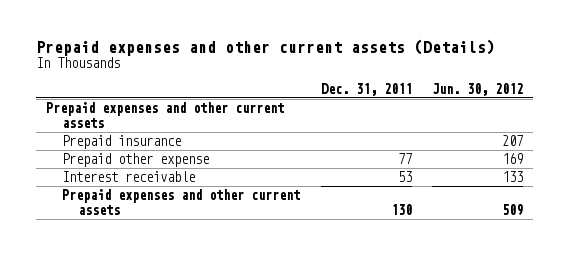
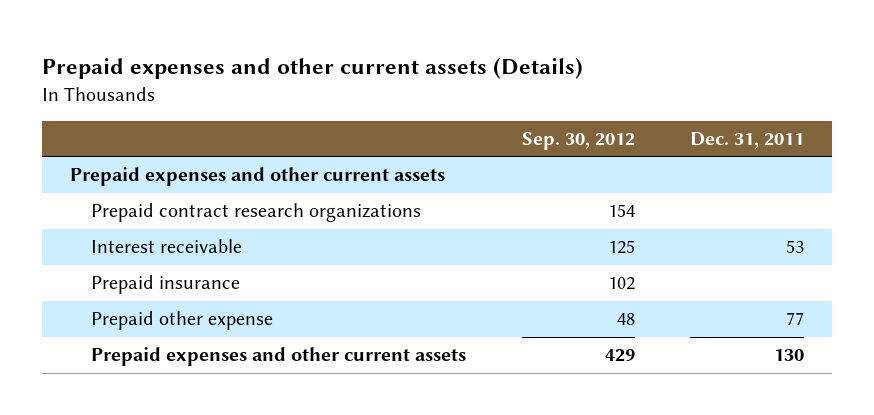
- | Dec. 31, 2011 | Jun. 30, 2012
+ | Sep. 30, 2012 | Dec. 31, 2011
+ Prepaid contract research organizations | 154 |
moved up: Interest receivable | 125 | 53

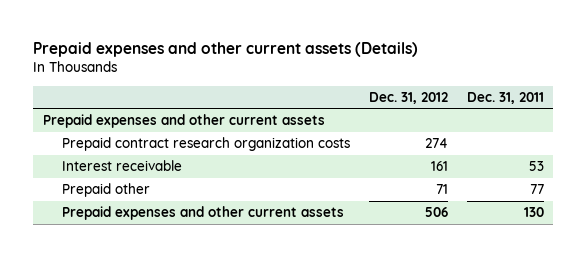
- | Sep. 30, 2012 | Dec. 31, 2011
+ | Dec. 31, 2012 | Dec. 31, 2011
- Prepaid contract research organizations | 154 |
+ Prepaid contract research organization costs | 274 |
- Prepaid insurance | 102 |
- Prepaid other expense | 48 | 77
+ Prepaid other | 71 | 77

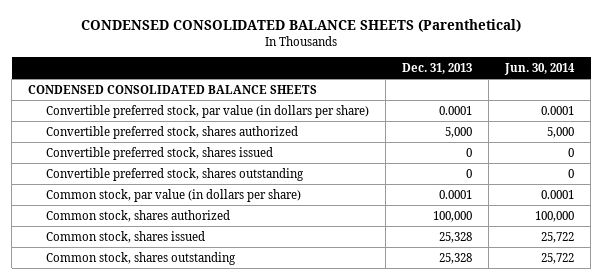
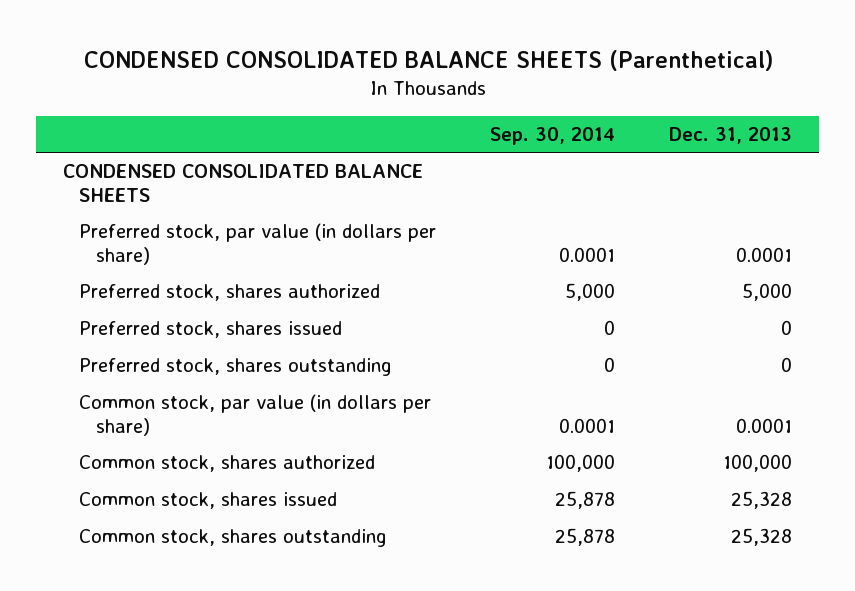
- | Dec. 31, 2013 | Jun. 30, 2014
+ | Sep. 30, 2014 | Dec. 31, 2013
- Convertible preferred stock, par value (in dollars per share) | 0.0001 | 0.0001
- Convertible preferred stock, shares authorized | 5,000 | 5,000
- Convertible preferred stock, shares issued | 0 | 0
- Convertible preferred stock, shares outstanding | 0 | 0
+ Preferred stock, par value (in dollars per share) | 0.0001 | 0.0001
+ Preferred stock, shares authorized | 5,000 | 5,000
+ Preferred stock, shares issued | 0 | 0
+ Preferred stock, shares outstanding | 0 | 0

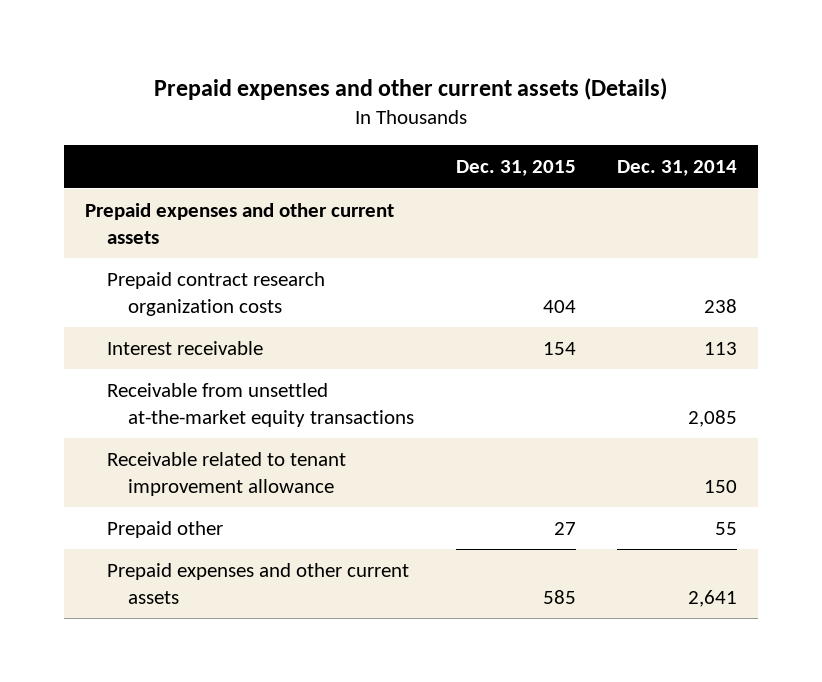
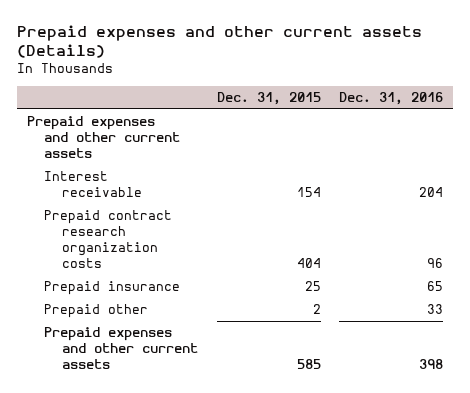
- | Dec. 31, 2015 | Dec. 31, 2014
+ | Dec. 31, 2015 | Dec. 31, 2016
- Receivable from unsettled at-the-market equity transactions | | 2,085
- Receivable related to tenant improvement allowance | | 150
- Prepaid other | 27 | 55
moved down: Prepaid contract research organization costs | 404 | 96
+ Prepaid insurance | 25 | 65
+ Prepaid other | 2 | 33

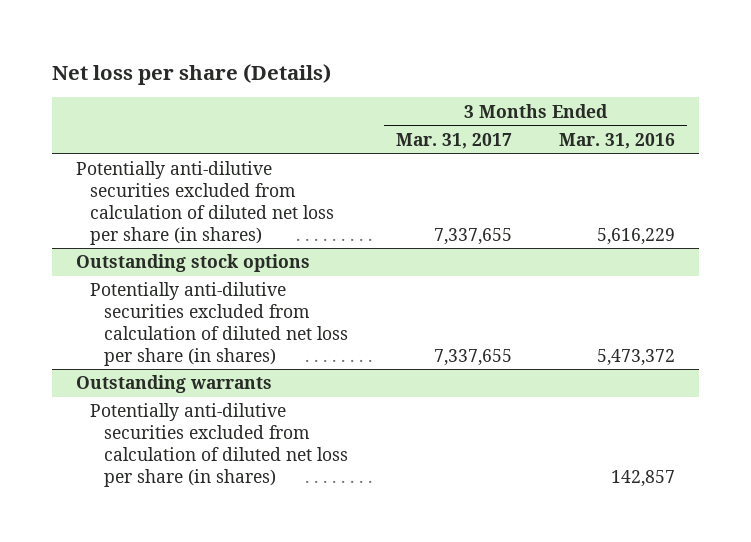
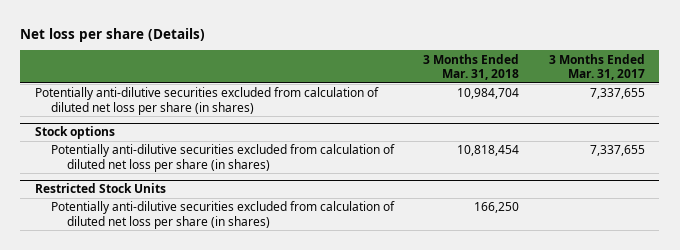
- | 3 Months Ended Mar. 31, 2017 | 3 Months Ended Mar. 31, 2016
+ | 3 Months Ended Mar. 31, 2018 | 3 Months Ended Mar. 31, 2017
- Outstanding stock options
+ Stock options
- Outstanding warrants
+ Restricted Stock Units

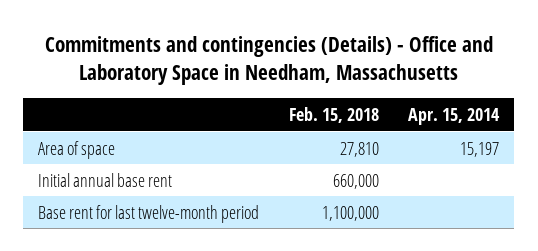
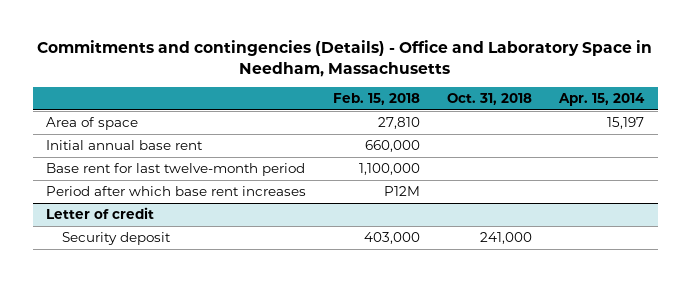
- | Feb. 15, 2018 | Apr. 15, 2014
+ | Feb. 15, 2018 | Oct. 31, 2018 | Apr. 15, 2014
+ Period after which base rent increases | P12M | |
+ Letter of credit
+ Security deposit | 403,000 | 241,000 |

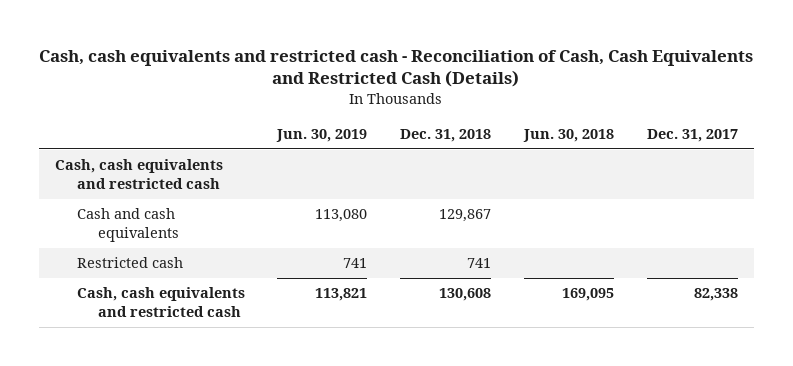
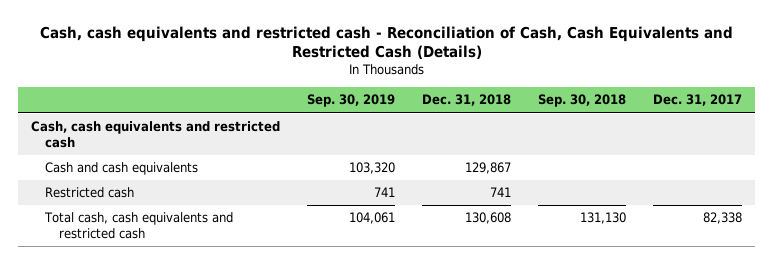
- | Jun. 30, 2019 | Dec. 31, 2018 | Jun. 30, 2018 | Dec. 31, 2017
+ | Sep. 30, 2019 | Dec. 31, 2018 | Sep. 30, 2018 | Dec. 31, 2017
- Cash, cash equivalents and restricted cash | 113,821 | 130,608 | 169,095 | 82,338
+ Total cash, cash equivalents and restricted cash | 104,061 | 130,608 | 131,130 | 82,338

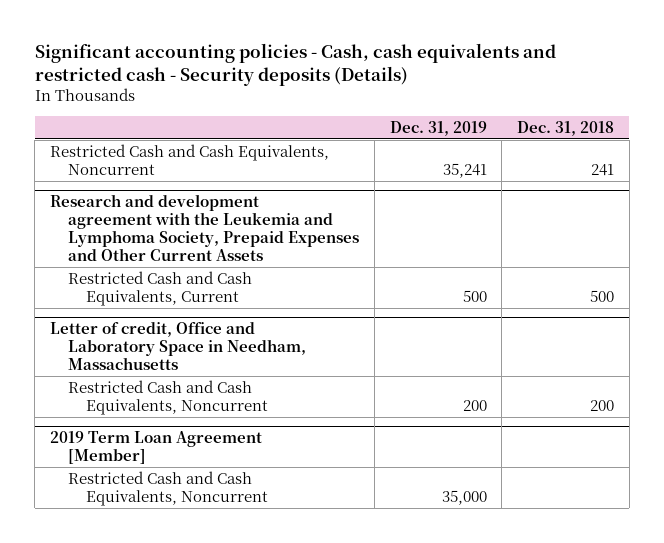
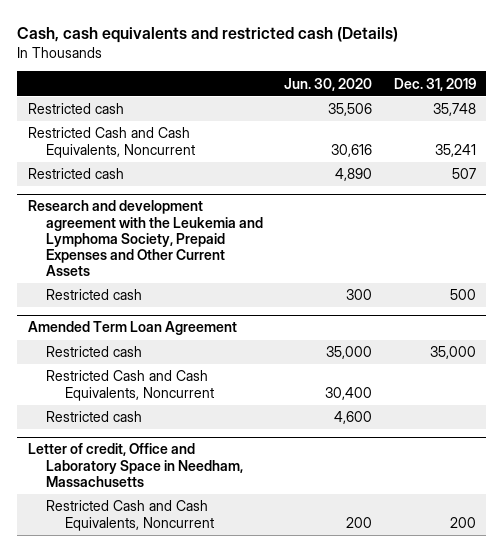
- Significant accounting policies - Cash, cash equivalents and restricted cash - Security deposits (Details)
+ Cash, cash equivalents and restricted cash (Details)
- | Dec. 31, 2019 | Dec. 31, 2018
+ | Jun. 30, 2020 | Dec. 31, 2019
+ Restricted cash | 35,506 | 35,748
+ Restricted cash | 4,890 | 507
@ Research and development agreement with the Leukemia and Lymphoma Society, Prepaid Expenses and Other Current Assets
- Restricted Cash and Cash Equivalents, Current | 500 | 500
+ Restricted cash | 300 | 500
+ Amended Term Loan Agreement
+ Restricted cash | 35,000 | 35,000
+ Restricted Cash and Cash Equivalents, Noncurrent | 30,400 |
+ Restricted cash | 4,600 |
- 2019 Term Loan Agreement [Member]
- Restricted Cash and Cash Equivalents, Noncurrent | 35,000 |

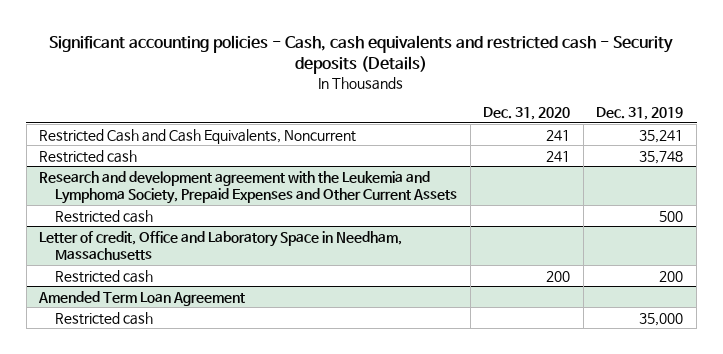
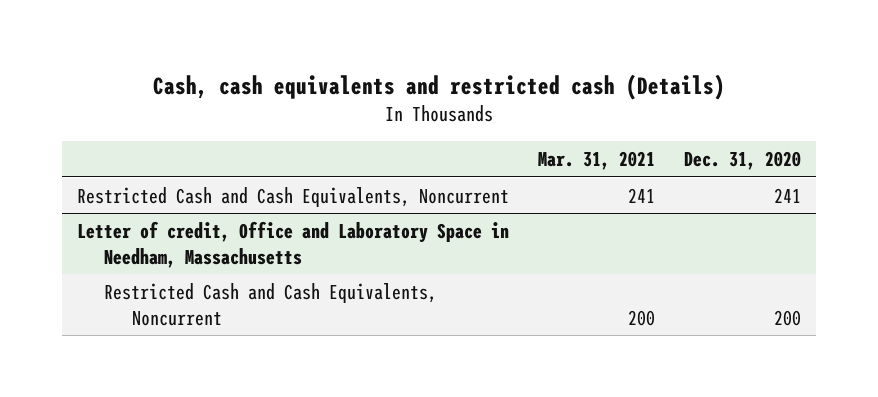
- Significant accounting policies - Cash, cash equivalents and restricted cash - Security deposits (Details)
+ Cash, cash equivalents and restricted cash (Details)
- | Dec. 31, 2020 | Dec. 31, 2019
+ | Mar. 31, 2021 | Dec. 31, 2020
- Restricted cash | 241 | 35,748
- Research and development agreement with the Leukemia and Lymphoma Society, Prepaid Expenses and Other Current Assets
- Restricted cash | | 500
@ Letter of credit, Office and Laboratory Space in Needham, Massachusetts
- Restricted cash | 200 | 200
- Amended Term Loan Agreement
- Restricted cash | | 35,000
@ Letter of credit, Office and Laboratory Space in Needham, Massachusetts
+ Restricted Cash and Cash Equivalents, Noncurrent | 200 | 200

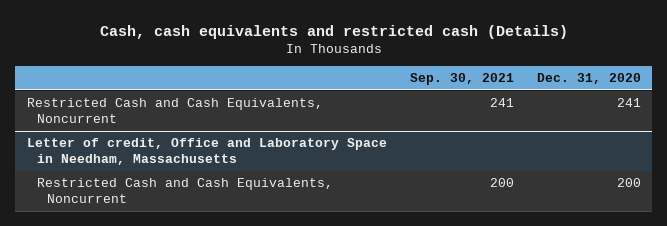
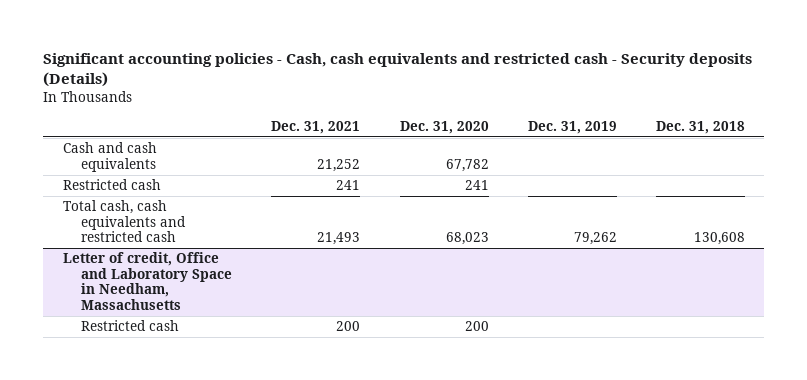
- Cash, cash equivalents and restricted cash (Details)
+ Significant accounting policies - Cash, cash equivalents and restricted cash - Security deposits (Details)
- | Sep. 30, 2021 | Dec. 31, 2020
+ | Dec. 31, 2021 | Dec. 31, 2020 | Dec. 31, 2019 | Dec. 31, 2018
- Restricted Cash and Cash Equivalents, Noncurrent | 241 | 241
+ Cash and cash equivalents | 21,252 | 67,782 | |
+ Restricted cash | 241 | 241 | |
+ Total cash, cash equivalents and restricted cash | 21,493 | 68,023 | 79,262 | 130,608
@ Letter of credit, Office and Laboratory Space in Needham, Massachusetts
- Restricted Cash and Cash Equivalents, Noncurrent | 200 | 200
+ Restricted cash | 200 | 200 | |

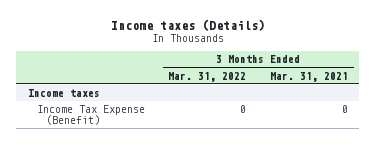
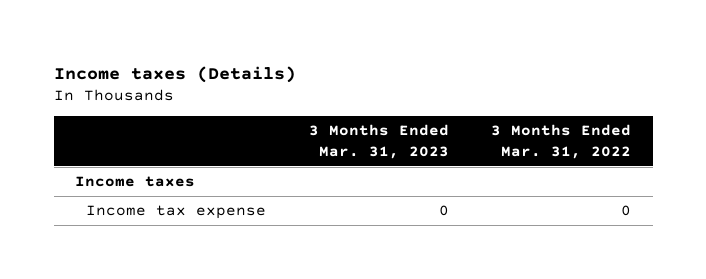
- | 3 Months Ended Mar. 31, 2022 | 3 Months Ended Mar. 31, 2021
+ | 3 Months Ended Mar. 31, 2023 | 3 Months Ended Mar. 31, 2022
- Income Tax Expense (Benefit) | 0 | 0
+ Income tax expense | 0 | 0

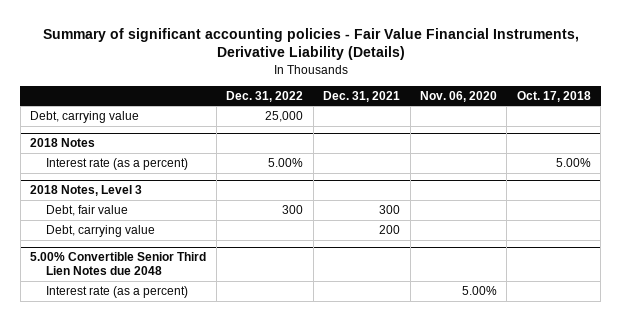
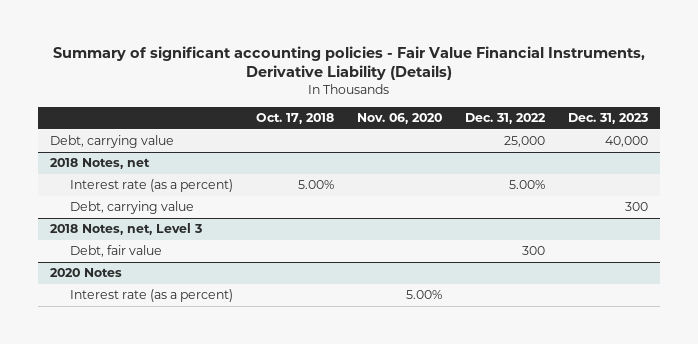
- | Dec. 31, 2022 | Dec. 31, 2021 | Nov. 06, 2020 | Oct. 17, 2018
+ | Oct. 17, 2018 | Nov. 06, 2020 | Dec. 31, 2022 | Dec. 31, 2023
- 2018 Notes
+ 2018 Notes, net
- 2018 Notes, Level 3
- Debt, fair value | 300 | 300 | |
- 5.00% Convertible Senior Third Lien Notes due 2048
+ 2018 Notes, net, Level 3
+ Debt, fair value | | | 300 |
+ 2020 Notes

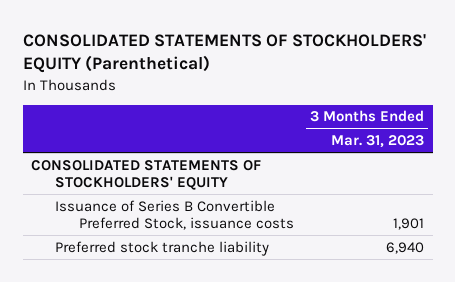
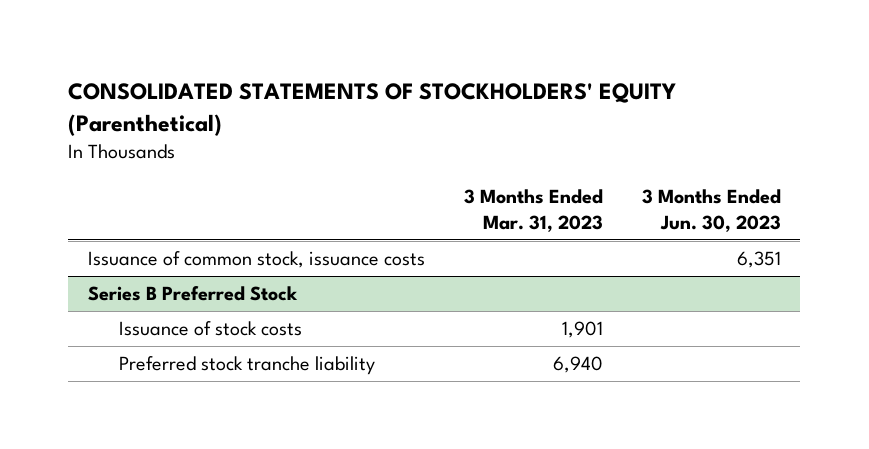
- | 3 Months Ended Mar. 31, 2023
+ | 3 Months Ended Mar. 31, 2023 | 3 Months Ended Jun. 30, 2023
- CONSOLIDATED STATEMENTS OF STOCKHOLDERS' EQUITY
- Issuance of Series B Convertible Preferred Stock, issuance costs | 1,901
+ Issuance of common stock, issuance costs | | 6,351
+ Series B Preferred Stock
+ Issuance of stock costs | 1,901 |

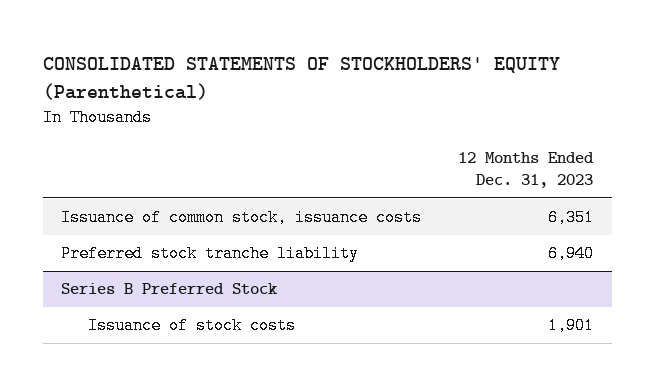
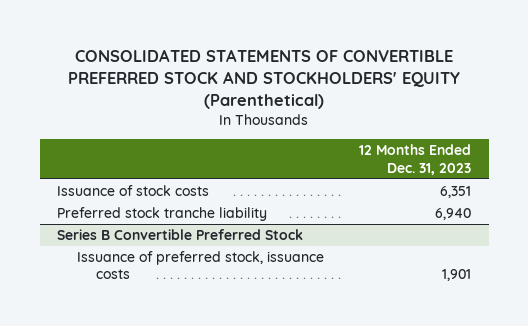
- CONSOLIDATED STATEMENTS OF STOCKHOLDERS' EQUITY (Parenthetical)
+ CONSOLIDATED STATEMENTS OF CONVERTIBLE PREFERRED STOCK AND STOCKHOLDERS' EQUITY (Parenthetical)
- Issuance of common stock, issuance costs | 6,351
+ Issuance of stock costs | 6,351
- Series B Preferred Stock
- Issuance of stock costs | 1,901
+ Series B Convertible Preferred Stock
+ Issuance of preferred stock, issuance costs | 1,901

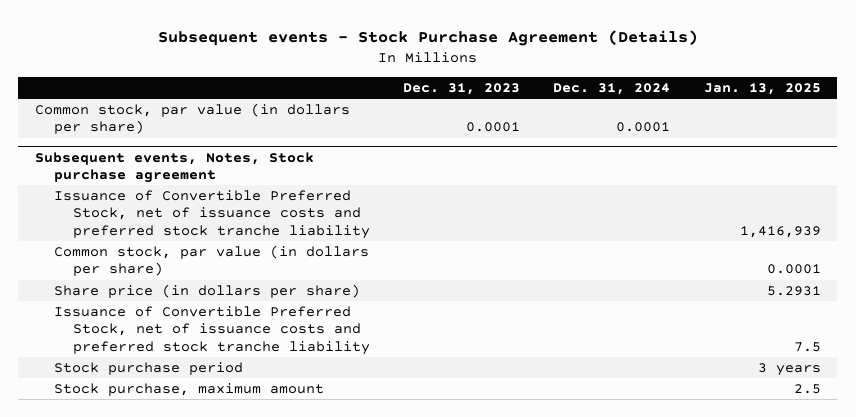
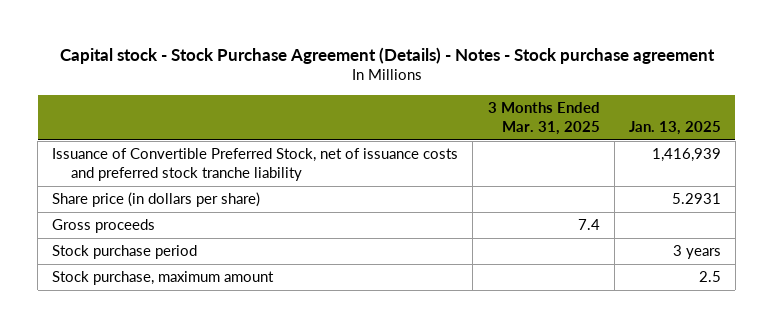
- Subsequent events - Stock Purchase Agreement (Details)
+ Capital stock - Stock Purchase Agreement (Details) - Notes - Stock purchase agreement
- | Dec. 31, 2023 | Dec. 31, 2024 | Jan. 13, 2025
+ | 3 Months Ended Mar. 31, 2025 | Jan. 13, 2025
- Common stock, par value (in dollars per share) | 0.0001 | 0.0001 |
- Subsequent events, Notes, Stock purchase agreement
- Common stock, par value (in dollars per share) | | | 0.0001
- Issuance of Convertible Preferred Stock, net of issuance costs and preferred stock tranche liability | | | 7.5
+ Gross proceeds | 7.4 |

